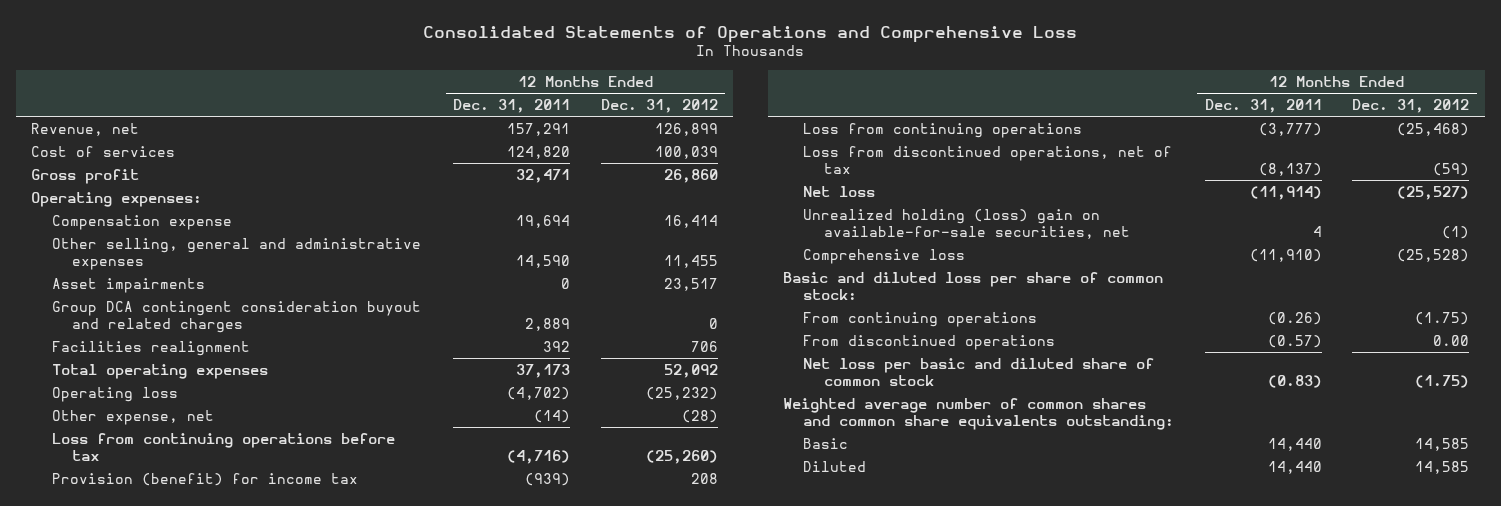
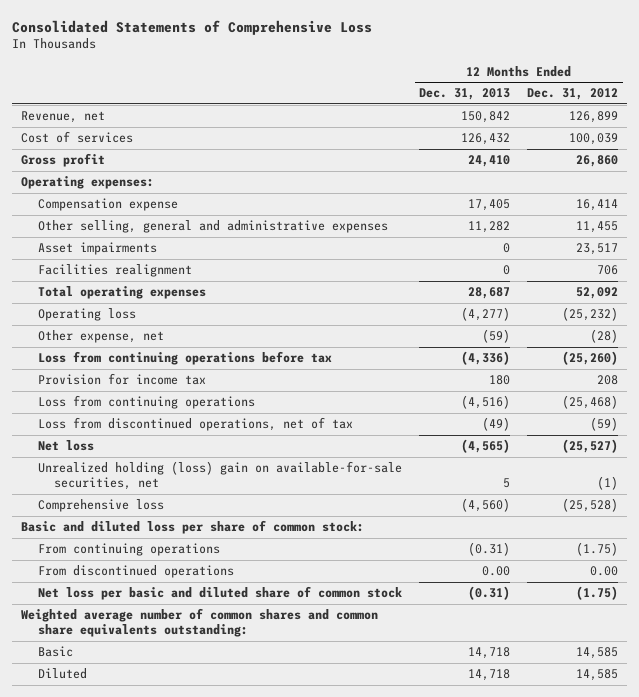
- Consolidated Statements of Operations and Comprehensive Loss
+ Consolidated Statements of Comprehensive Loss
- | 12 Months Ended Dec. 31, 2011 | 12 Months Ended Dec. 31, 2012
+ | 12 Months Ended Dec. 31, 2013 | 12 Months Ended Dec. 31, 2012
- Group DCA contingent consideration buyout and related charges | 2,889 | 0
- Provision (benefit) for income tax | (939) | 208
+ Provision for income tax | 180 | 208

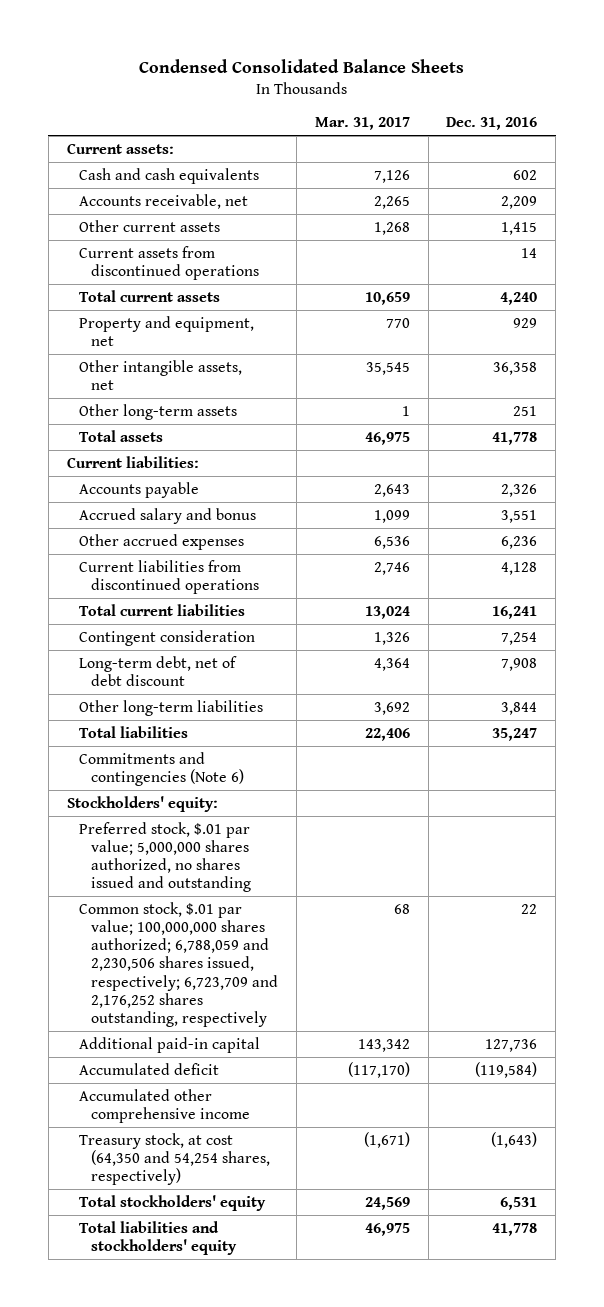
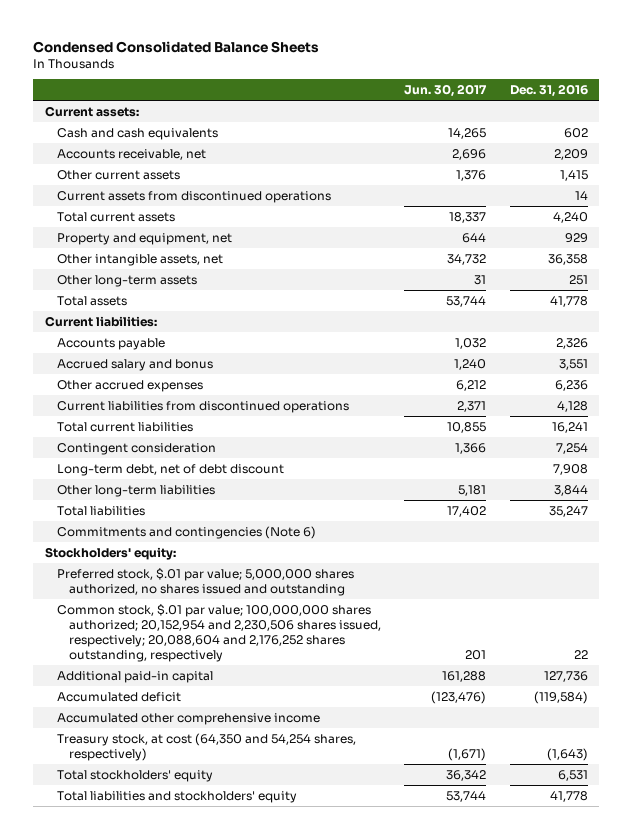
- | Mar. 31, 2017 | Dec. 31, 2016
+ | Jun. 30, 2017 | Dec. 31, 2016
- Common stock, $.01 par value; 100,000,000 shares authorized; 6,788,059 and 2,230,506 shares issued, respectively; 6,723,709 and 2,176,252 shares outstanding, respectively | 68 | 22
+ Common stock, $.01 par value; 100,000,000 shares authorized; 20,152,954 and 2,230,506 shares issued, respectively; 20,088,604 and 2,176,252 shares outstanding, respectively | 201 | 22

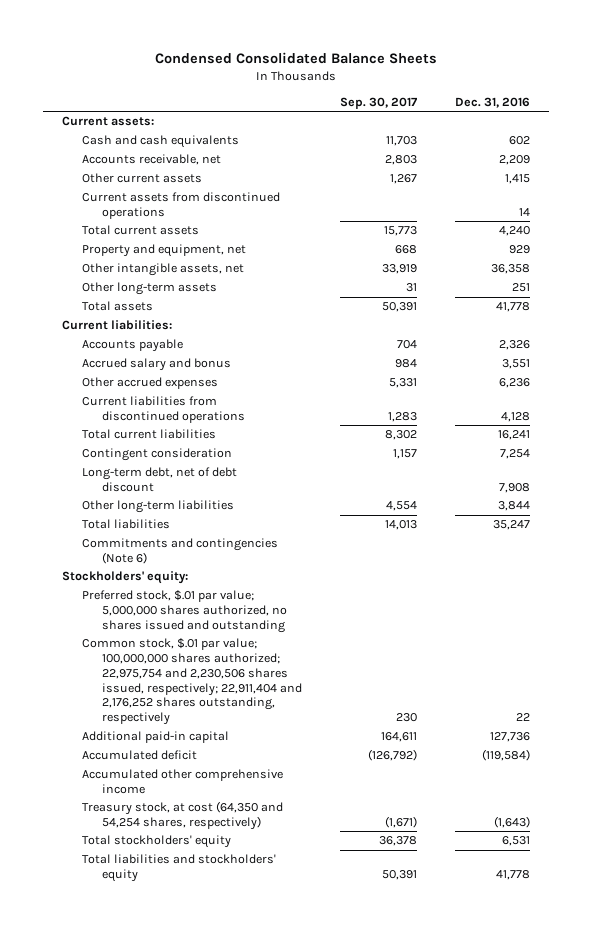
- | Jun. 30, 2017 | Dec. 31, 2016
+ | Sep. 30, 2017 | Dec. 31, 2016
- Common stock, $.01 par value; 100,000,000 shares authorized; 20,152,954 and 2,230,506 shares issued, respectively; 20,088,604 and 2,176,252 shares outstanding, respectively | 201 | 22
+ Common stock, $.01 par value; 100,000,000 shares authorized; 22,975,754 and 2,230,506 shares issued, respectively; 22,911,404 and 2,176,252 shares outstanding, respectively | 230 | 22

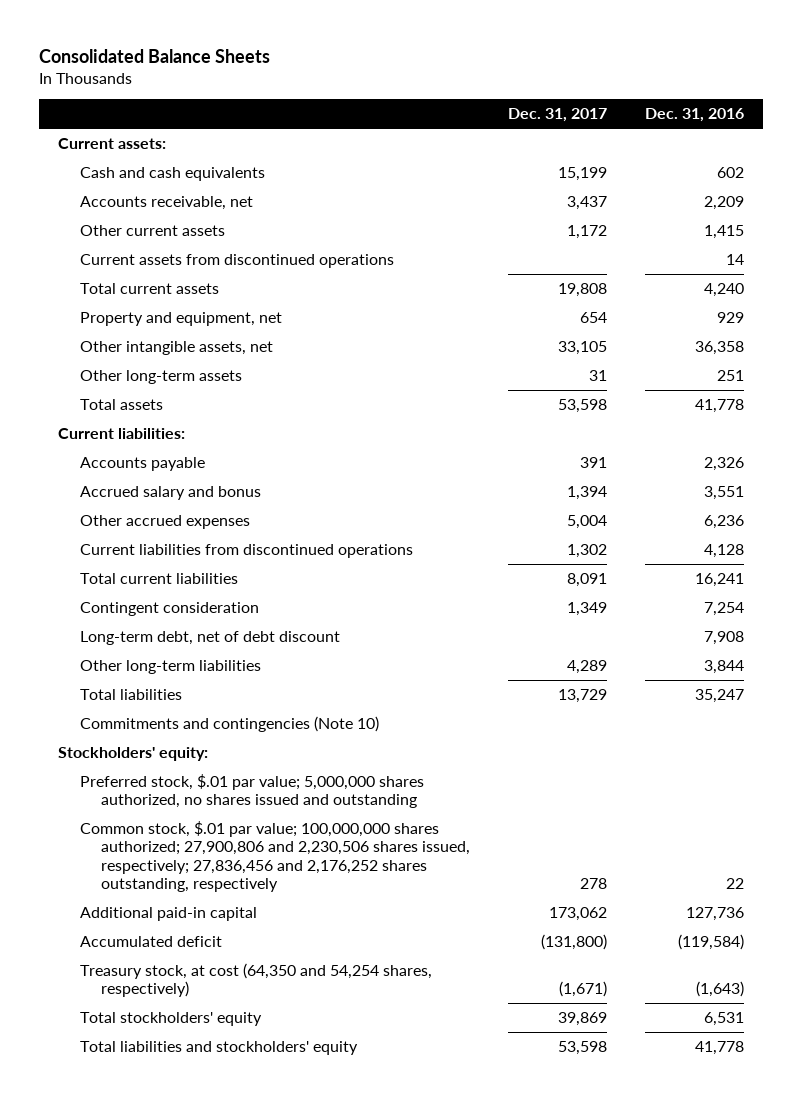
- Condensed Consolidated Balance Sheets
+ Consolidated Balance Sheets
- | Sep. 30, 2017 | Dec. 31, 2016
+ | Dec. 31, 2017 | Dec. 31, 2016
- Commitments and contingencies (Note 6)
+ Commitments and contingencies (Note 10)
- Common stock, $.01 par value; 100,000,000 shares authorized; 22,975,754 and 2,230,506 shares issued, respectively; 22,911,404 and 2,176,252 shares outstanding, respectively | 230 | 22
+ Common stock, $.01 par value; 100,000,000 shares authorized; 27,900,806 and 2,230,506 shares issued, respectively; 27,836,456 and 2,176,252 shares outstanding, respectively | 278 | 22
- Accumulated other comprehensive income

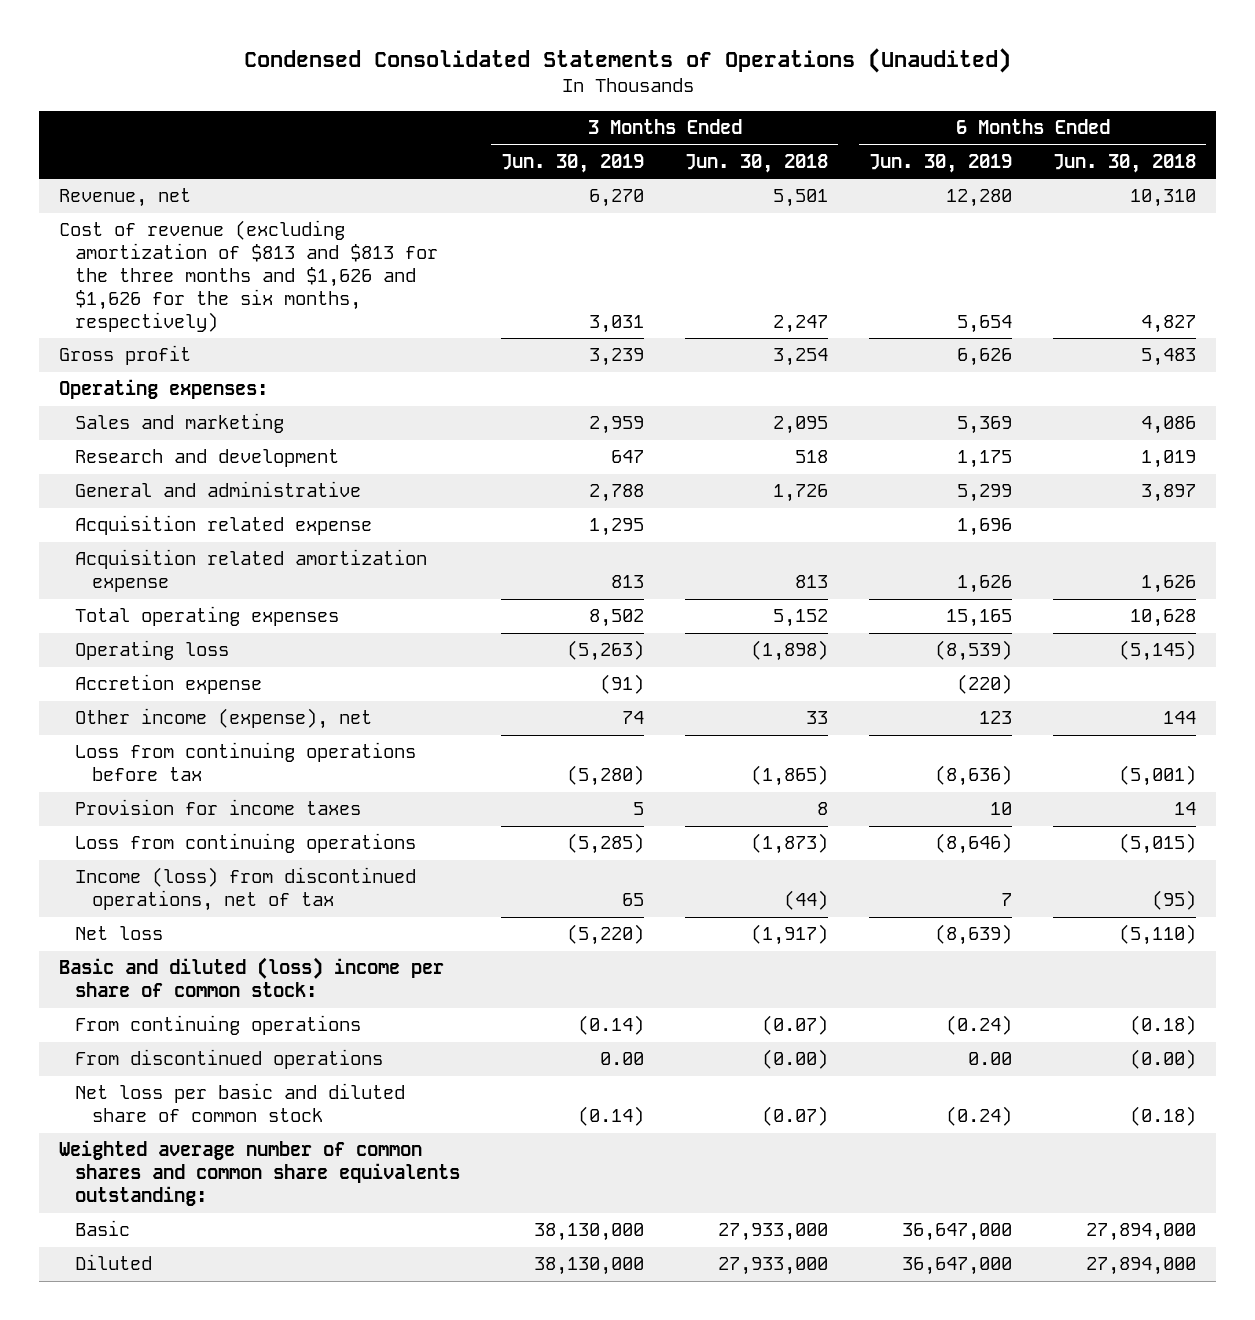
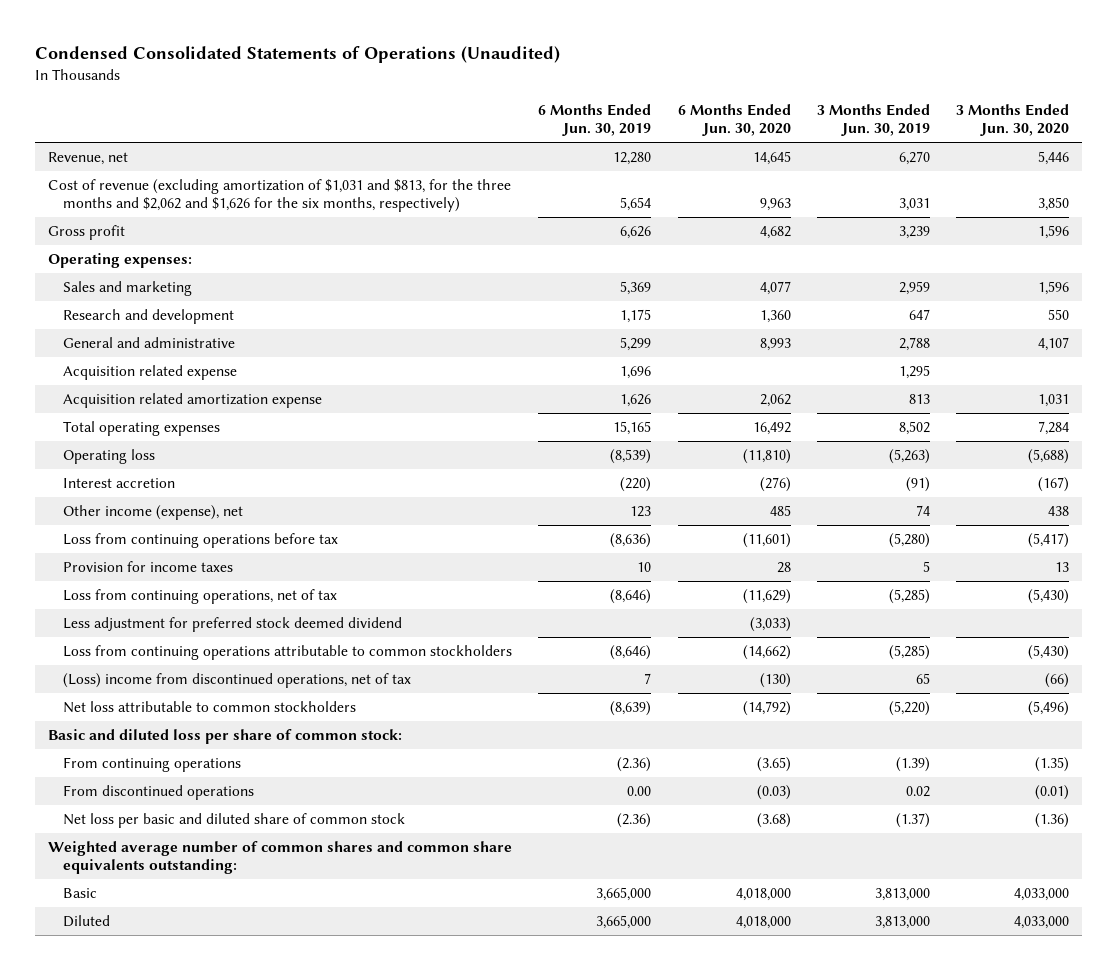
- | 3 Months Ended Jun. 30, 2019 | 3 Months Ended Jun. 30, 2018 | 6 Months Ended Jun. 30, 2019 | 6 Months Ended Jun. 30, 2018
+ | 6 Months Ended Jun. 30, 2019 | 6 Months Ended Jun. 30, 2020 | 3 Months Ended Jun. 30, 2019 | 3 Months Ended Jun. 30, 2020
- Cost of revenue (excluding amortization of $813 and $813 for the three months and $1,626 and $1,626 for the six months, respectively) | 3,031 | 2,247 | 5,654 | 4,827
+ Cost of revenue (excluding amortization of $1,031 and $813, for the three months and $2,062 and $1,626 for the six months, respectively) | 5,654 | 9,963 | 3,031 | 3,850
- Accretion expense | (91) | | (220) |
+ Interest accretion | (220) | (276) | (91) | (167)
- Loss from continuing operations | (5,285) | (1,873) | (8,646) | (5,015)
- Income (loss) from discontinued operations, net of tax | 65 | (44) | 7 | (95)
- Net loss | (5,220) | (1,917) | (8,639) | (5,110)
- Basic and diluted (loss) income per share of common stock:
- From continuing operations | (0.14) | (0.07) | (0.24) | (0.18)
- From discontinued operations | 0.00 | (0.00) | 0.00 | (0.00)
- Net loss per basic and diluted share of common stock | (0.14) | (0.07) | (0.24) | (0.18)
+ Loss from continuing operations, net of tax | (8,646) | (11,629) | (5,285) | (5,430)
+ Less adjustment for preferred stock deemed dividend | | (3,033) | |
+ Loss from continuing operations attributable to common stockholders | (8,646) | (14,662) | (5,285) | (5,430)
+ (Loss) income from discontinued operations, net of tax | 7 | (130) | 65 | (66)
+ Net loss attributable to common stockholders | (8,639) | (14,792) | (5,220) | (5,496)
+ Basic and diluted loss per share of common stock:
+ From continuing operations | (2.36) | (3.65) | (1.39) | (1.35)
+ From discontinued operations | 0.00 | (0.03) | 0.02 | (0.01)
+ Net loss per basic and diluted share of common stock | (2.36) | (3.68) | (1.37) | (1.36)
- Basic | 38,130,000 | 27,933,000 | 36,647,000 | 27,894,000
- Diluted | 38,130,000 | 27,933,000 | 36,647,000 | 27,894,000
+ Basic | 3,665,000 | 4,018,000 | 3,813,000 | 4,033,000
+ Diluted | 3,665,000 | 4,018,000 | 3,813,000 | 4,033,000

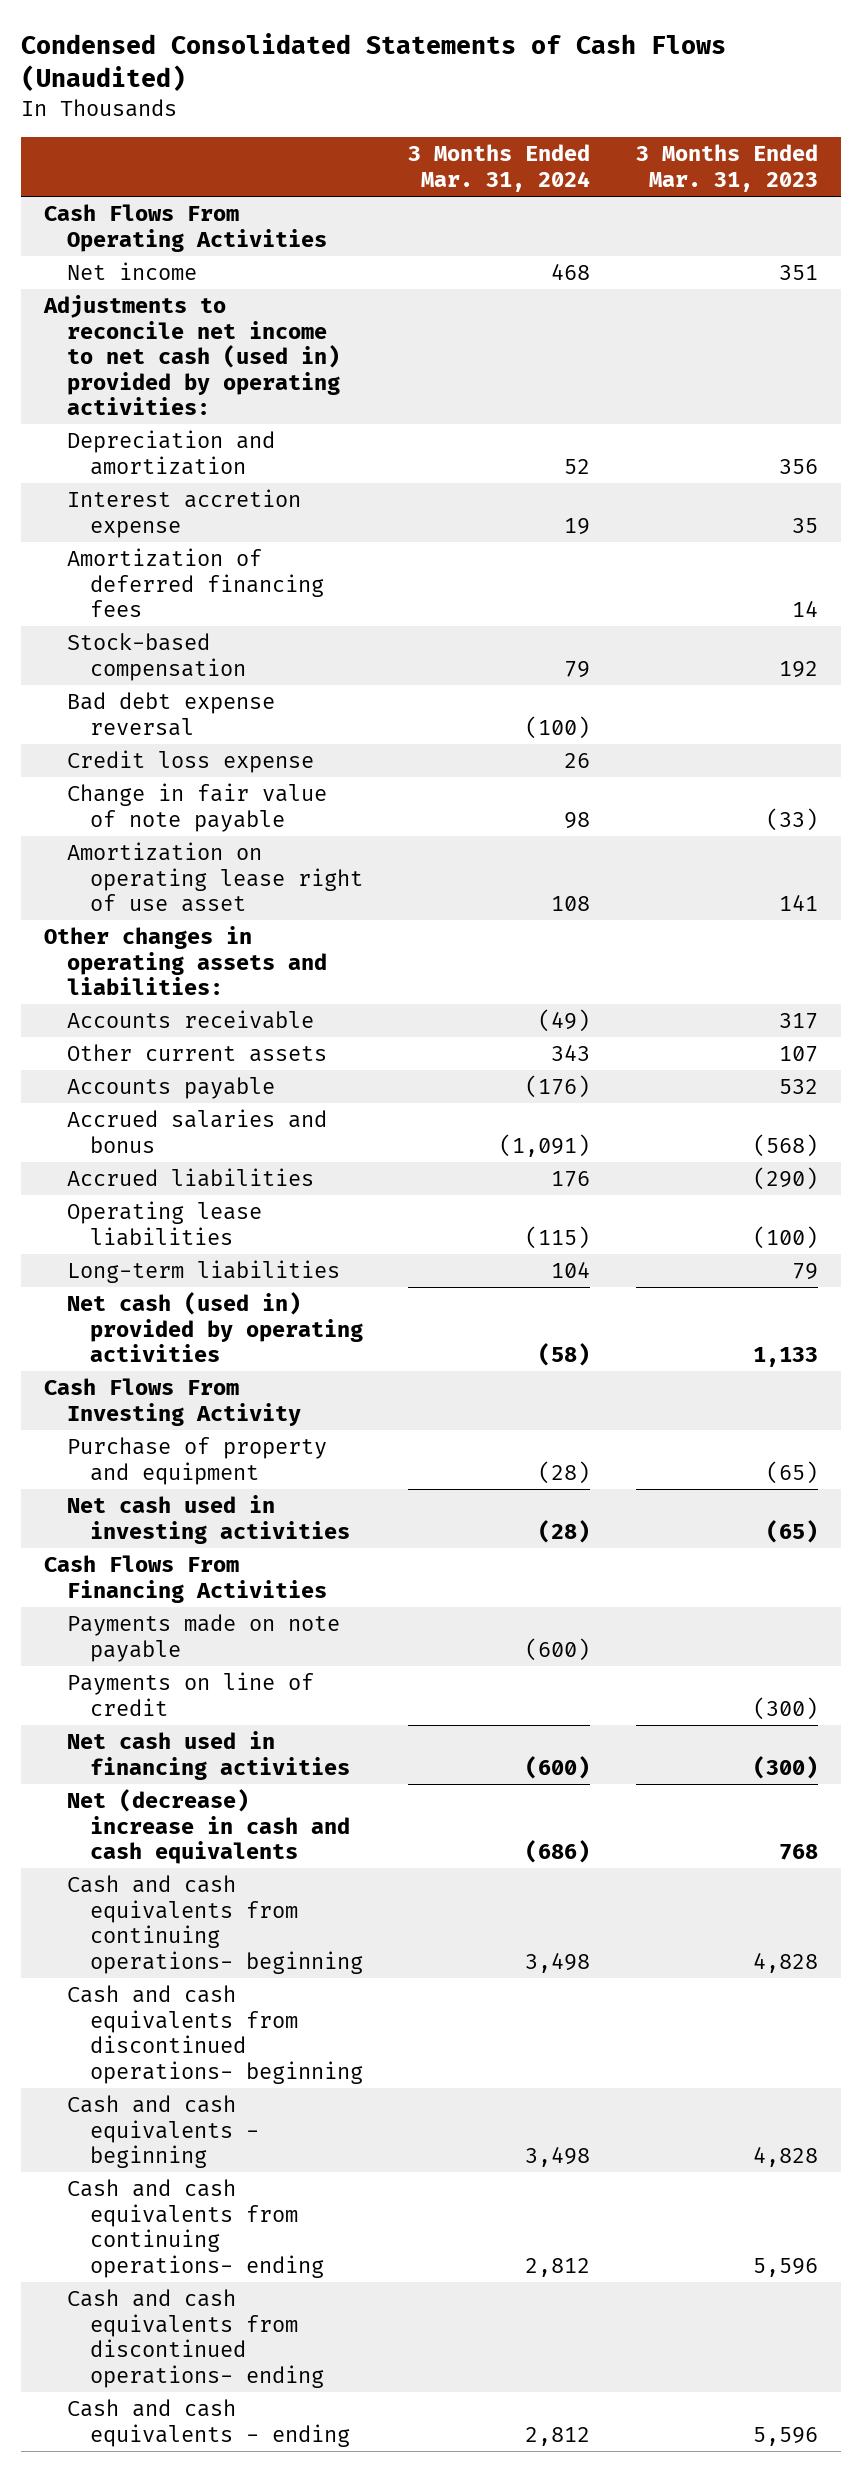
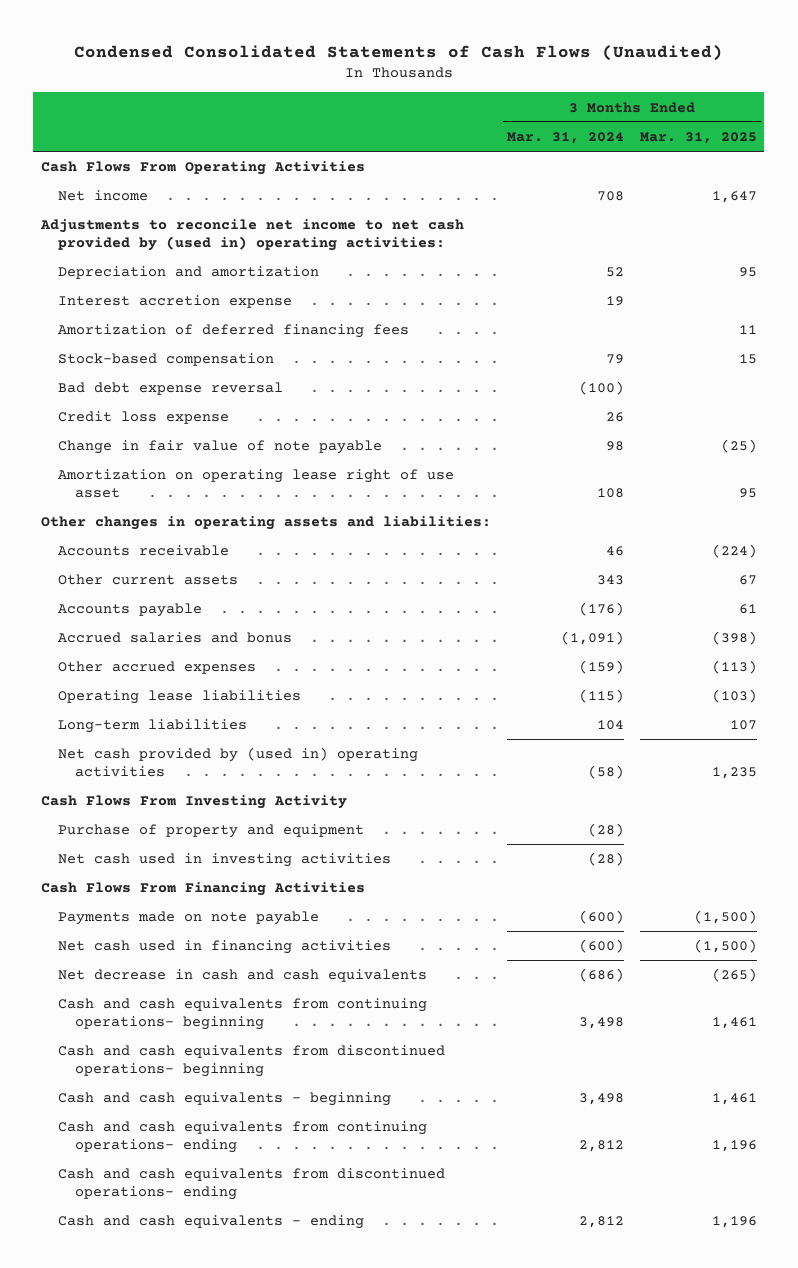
- | 3 Months Ended Mar. 31, 2024 | 3 Months Ended Mar. 31, 2023
+ | 3 Months Ended Mar. 31, 2024 | 3 Months Ended Mar. 31, 2025
- Net income | 468 | 351
- Adjustments to reconcile net income to net cash (used in) provided by operating activities:
+ Net income | 708 | 1,647
+ Adjustments to reconcile net income to net cash provided by (used in) operating activities:
- Accounts receivable | (49) | 317
+ Accounts receivable | 46 | (224)
- Accrued liabilities | 176 | (290)
+ Other accrued expenses | (159) | (113)
- Net cash (used in) provided by operating activities | (58) | 1,133
+ Net cash provided by (used in) operating activities | (58) | 1,235
- Payments on line of credit | | (300)
- Net (decrease) increase in cash and cash equivalents | (686) | 768
+ Net decrease in cash and cash equivalents | (686) | (265)

